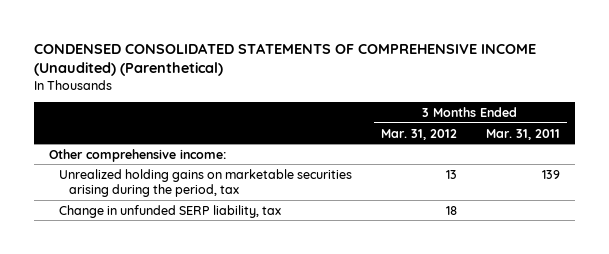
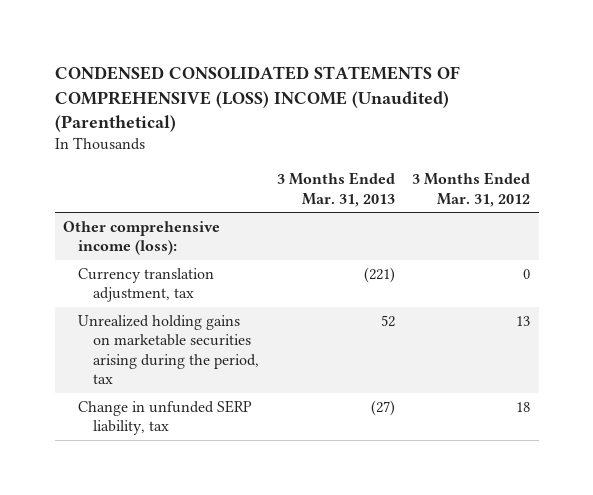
- CONDENSED CONSOLIDATED STATEMENTS OF COMPREHENSIVE INCOME (Unaudited) (Parenthetical)
+ CONDENSED CONSOLIDATED STATEMENTS OF COMPREHENSIVE (LOSS) INCOME (Unaudited) (Parenthetical)
- | 3 Months Ended Mar. 31, 2012 | 3 Months Ended Mar. 31, 2011
+ | 3 Months Ended Mar. 31, 2013 | 3 Months Ended Mar. 31, 2012
- Other comprehensive income:
+ Other comprehensive income (loss):
+ Currency translation adjustment, tax | (221) | 0

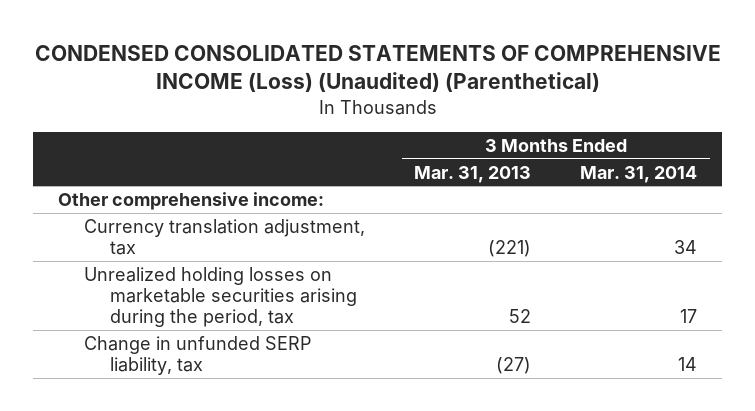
- CONDENSED CONSOLIDATED STATEMENTS OF COMPREHENSIVE (LOSS) INCOME (Unaudited) (Parenthetical)
+ CONDENSED CONSOLIDATED STATEMENTS OF COMPREHENSIVE INCOME (Loss) (Unaudited) (Parenthetical)
- | 3 Months Ended Mar. 31, 2013 | 3 Months Ended Mar. 31, 2012
+ | 3 Months Ended Mar. 31, 2013 | 3 Months Ended Mar. 31, 2014
- Other comprehensive income (loss):
+ Other comprehensive income:
- Unrealized holding gains on marketable securities arising during the period, tax | 52 | 13
+ Unrealized holding losses on marketable securities arising during the period, tax | 52 | 17

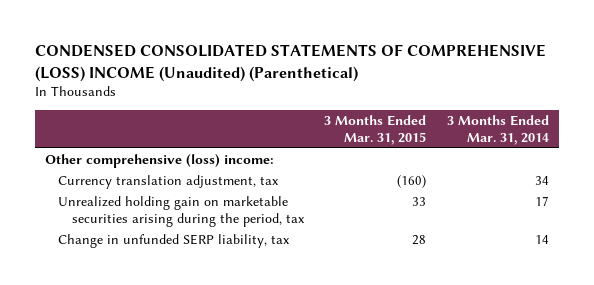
- CONDENSED CONSOLIDATED STATEMENTS OF COMPREHENSIVE INCOME (Loss) (Unaudited) (Parenthetical)
+ CONDENSED CONSOLIDATED STATEMENTS OF COMPREHENSIVE (LOSS) INCOME (Unaudited) (Parenthetical)
- | 3 Months Ended Mar. 31, 2013 | 3 Months Ended Mar. 31, 2014
+ | 3 Months Ended Mar. 31, 2015 | 3 Months Ended Mar. 31, 2014
- Other comprehensive income:
+ Other comprehensive (loss) income:
- Unrealized holding losses on marketable securities arising during the period, tax | 52 | 17
+ Unrealized holding gain on marketable securities arising during the period, tax | 33 | 17

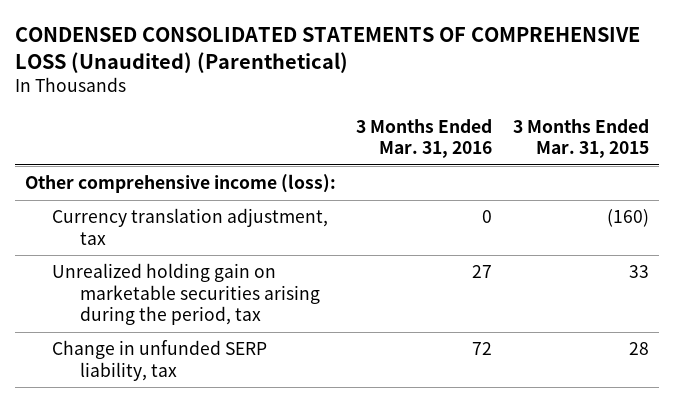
- CONDENSED CONSOLIDATED STATEMENTS OF COMPREHENSIVE (LOSS) INCOME (Unaudited) (Parenthetical)
+ CONDENSED CONSOLIDATED STATEMENTS OF COMPREHENSIVE LOSS (Unaudited) (Parenthetical)
- | 3 Months Ended Mar. 31, 2015 | 3 Months Ended Mar. 31, 2014
+ | 3 Months Ended Mar. 31, 2016 | 3 Months Ended Mar. 31, 2015
- Other comprehensive (loss) income:
+ Other comprehensive income (loss):

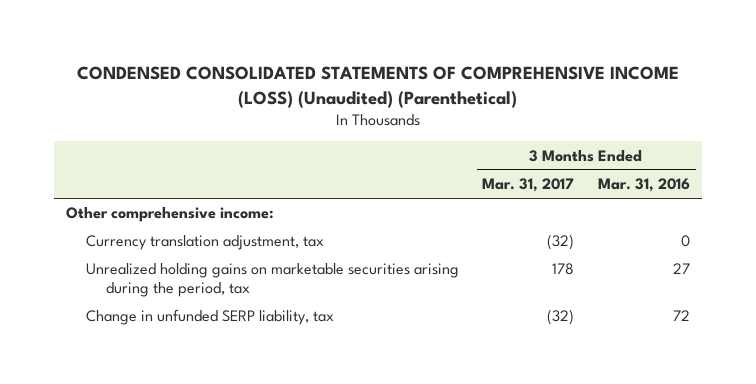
- CONDENSED CONSOLIDATED STATEMENTS OF COMPREHENSIVE LOSS (Unaudited) (Parenthetical)
+ CONDENSED CONSOLIDATED STATEMENTS OF COMPREHENSIVE INCOME (LOSS) (Unaudited) (Parenthetical)
- | 3 Months Ended Mar. 31, 2016 | 3 Months Ended Mar. 31, 2015
+ | 3 Months Ended Mar. 31, 2017 | 3 Months Ended Mar. 31, 2016
- Other comprehensive income (loss):
+ Other comprehensive income:
- Unrealized holding gain on marketable securities arising during the period, tax | 27 | 33
+ Unrealized holding gains on marketable securities arising during the period, tax | 178 | 27

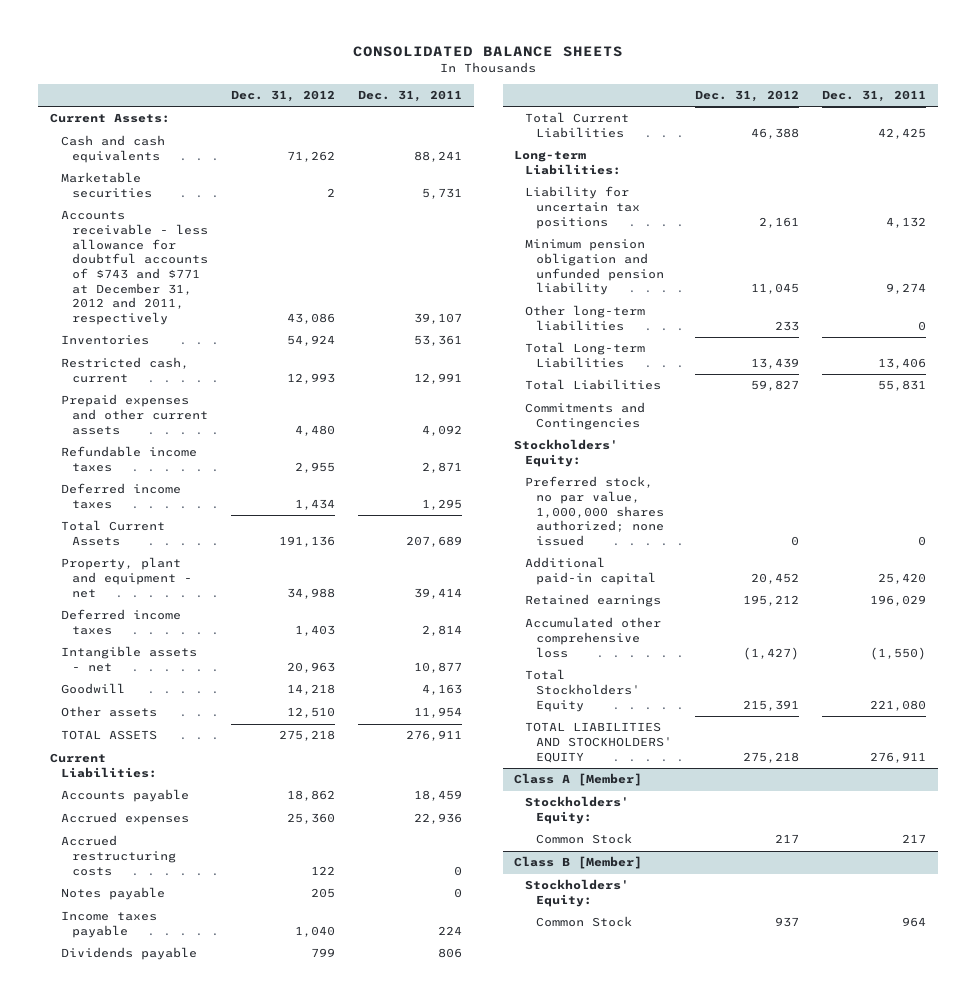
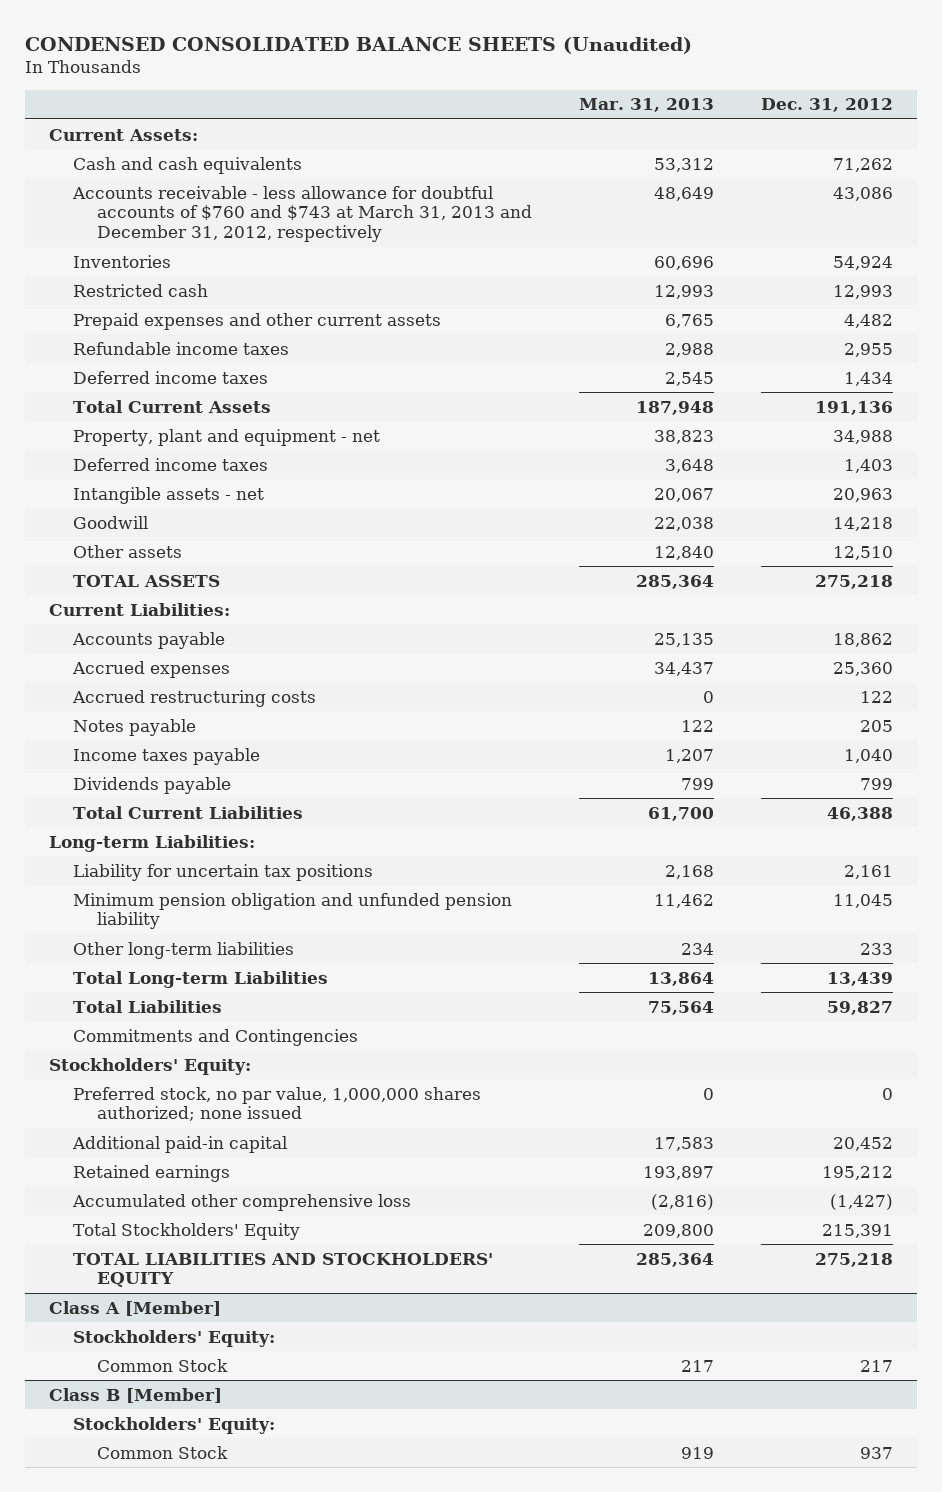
- CONSOLIDATED BALANCE SHEETS
+ CONDENSED CONSOLIDATED BALANCE SHEETS (Unaudited)
- | Dec. 31, 2012 | Dec. 31, 2011
+ | Mar. 31, 2013 | Dec. 31, 2012
- Marketable securities | 2 | 5,731
- Accounts receivable - less allowance for doubtful accounts of $743 and $771 at December 31, 2012 and 2011, respectively | 43,086 | 39,107
+ Accounts receivable - less allowance for doubtful accounts of $760 and $743 at March 31, 2013 and December 31, 2012, respectively | 48,649 | 43,086
- Restricted cash, current | 12,993 | 12,991
- Prepaid expenses and other current assets | 4,480 | 4,092
+ Restricted cash | 12,993 | 12,993
+ Prepaid expenses and other current assets | 6,765 | 4,482

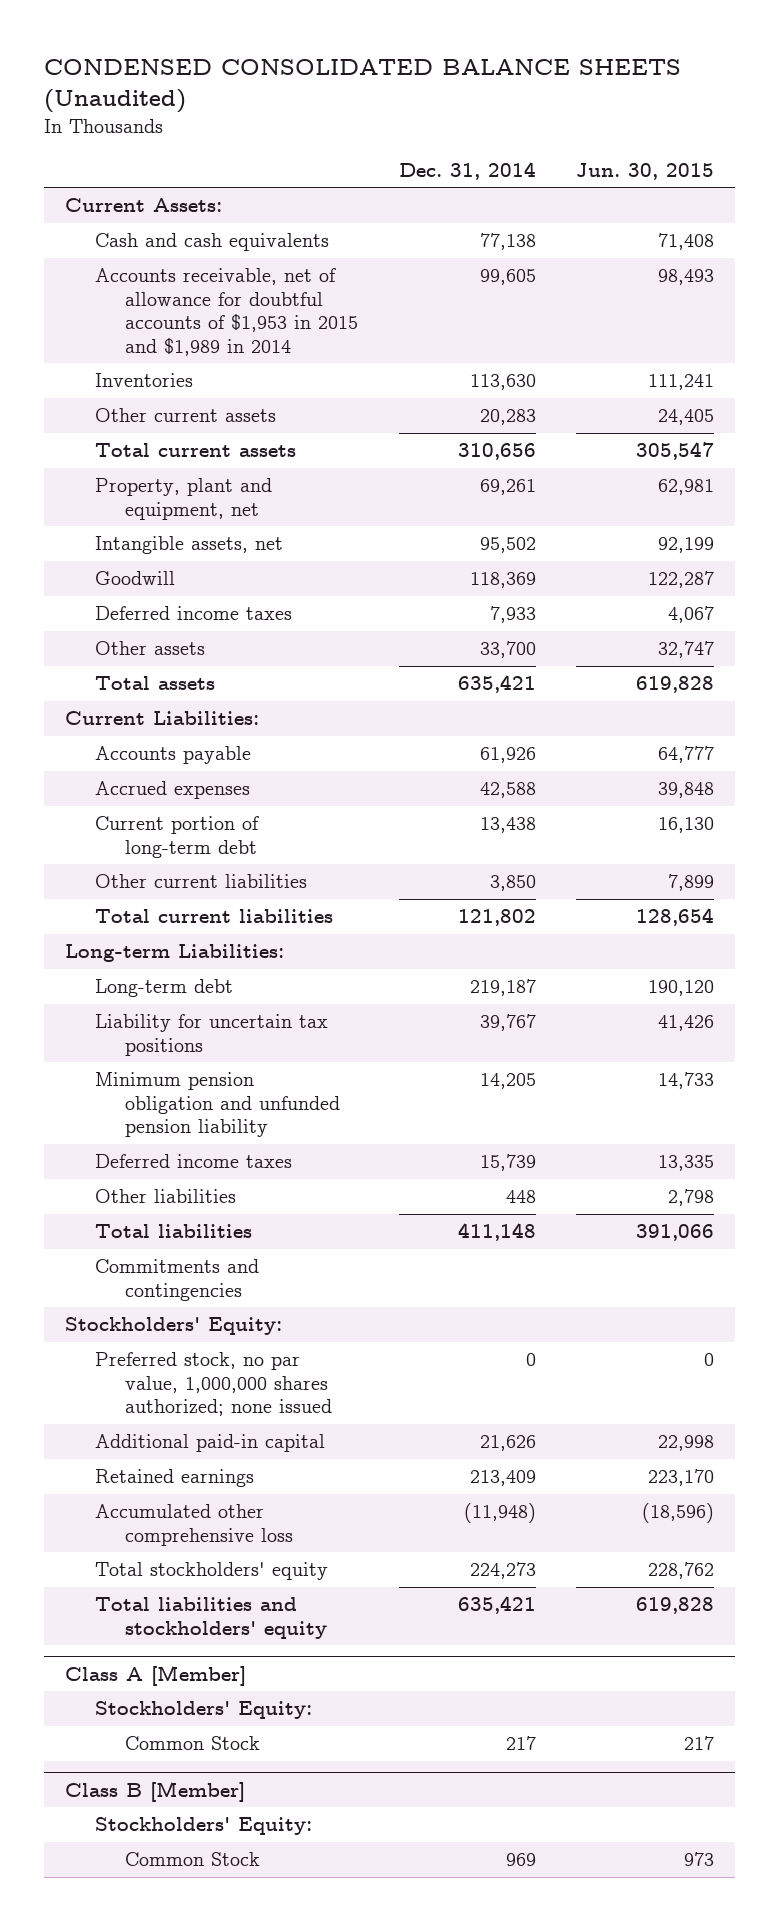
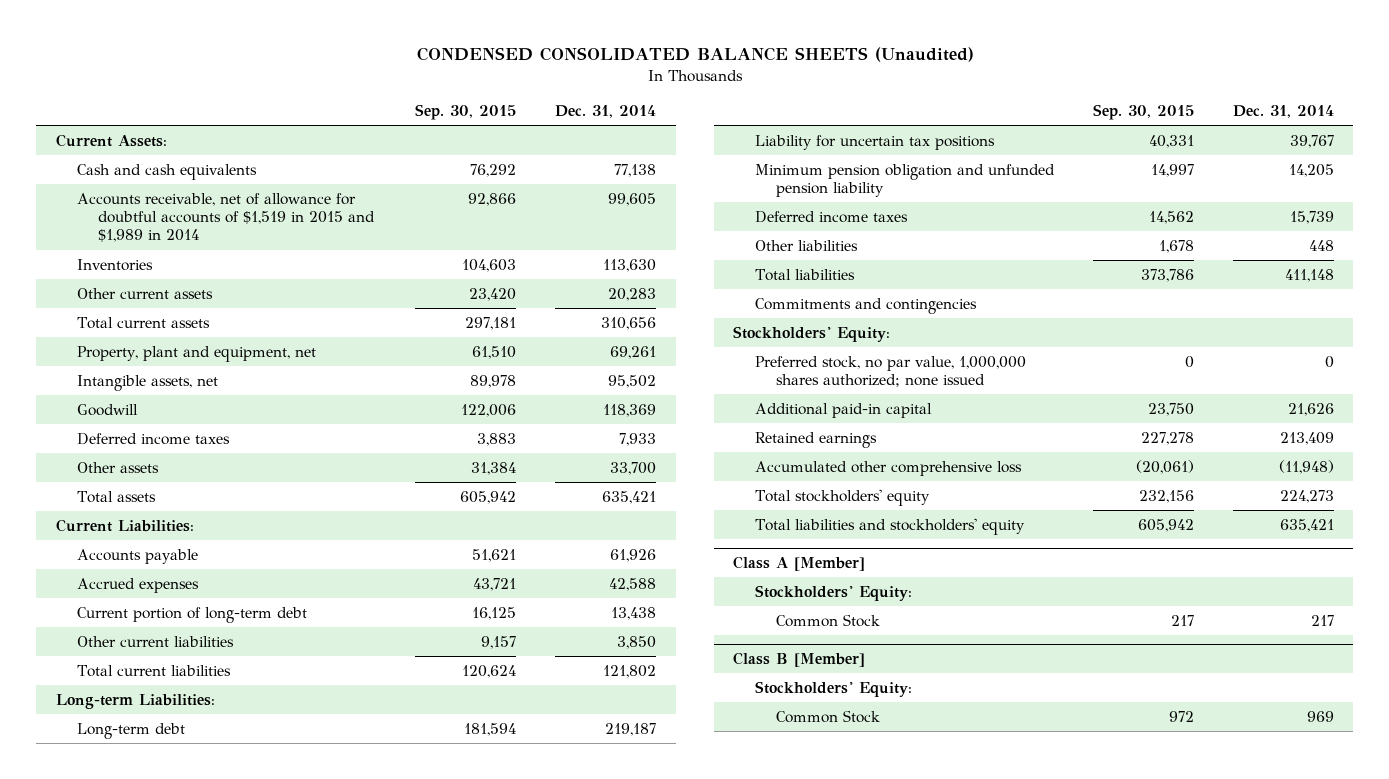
- | Dec. 31, 2014 | Jun. 30, 2015
+ | Sep. 30, 2015 | Dec. 31, 2014
- Accounts receivable, net of allowance for doubtful accounts of $1,953 in 2015 and $1,989 in 2014 | 99,605 | 98,493
+ Accounts receivable, net of allowance for doubtful accounts of $1,519 in 2015 and $1,989 in 2014 | 92,866 | 99,605

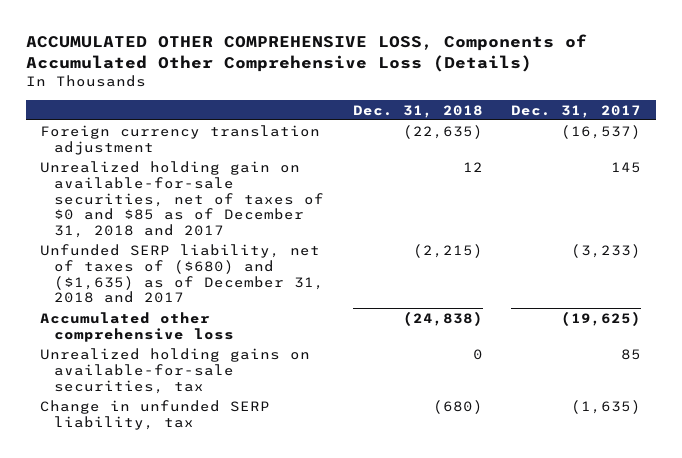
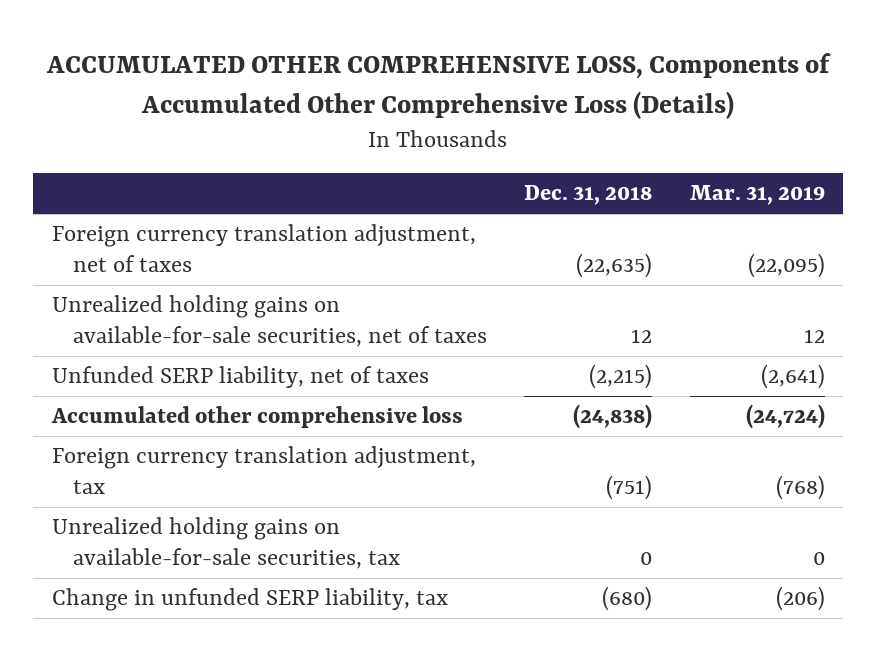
- | Dec. 31, 2018 | Dec. 31, 2017
+ | Dec. 31, 2018 | Mar. 31, 2019
- Foreign currency translation adjustment | (22,635) | (16,537)
- Unrealized holding gain on available-for-sale securities, net of taxes of $0 and $85 as of December 31, 2018 and 2017 | 12 | 145
- Unfunded SERP liability, net of taxes of ($680) and ($1,635) as of December 31, 2018 and 2017 | (2,215) | (3,233)
+ Foreign currency translation adjustment, net of taxes | (22,635) | (22,095)
+ Unrealized holding gains on available-for-sale securities, net of taxes | 12 | 12
+ Unfunded SERP liability, net of taxes | (2,215) | (2,641)
+ Foreign currency translation adjustment, tax | (751) | (768)

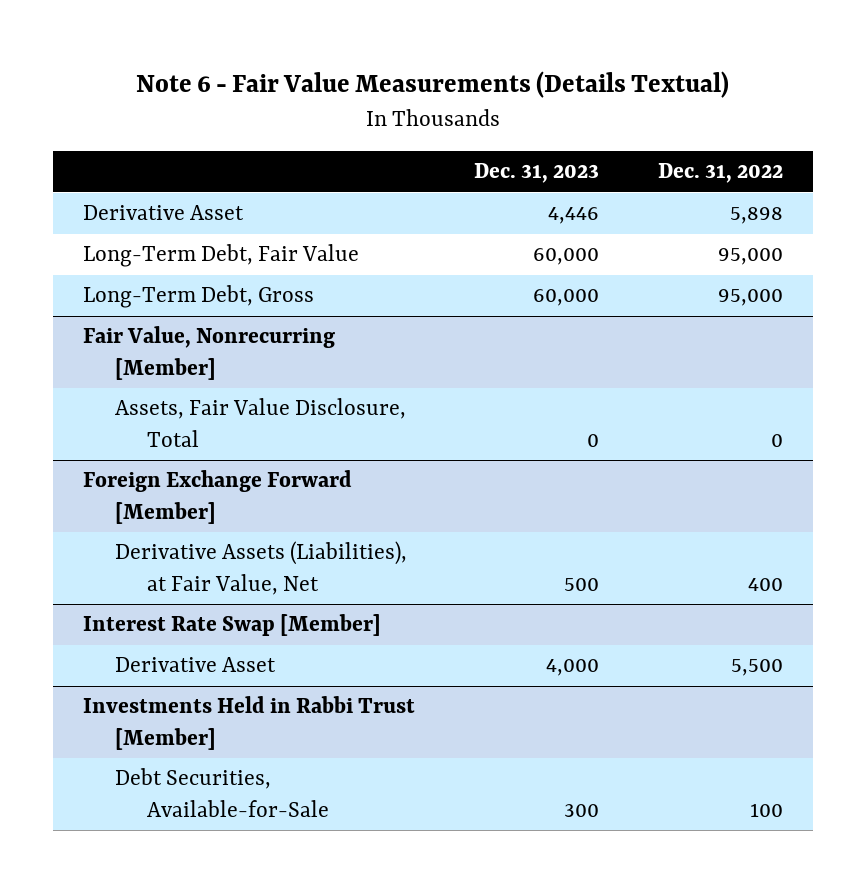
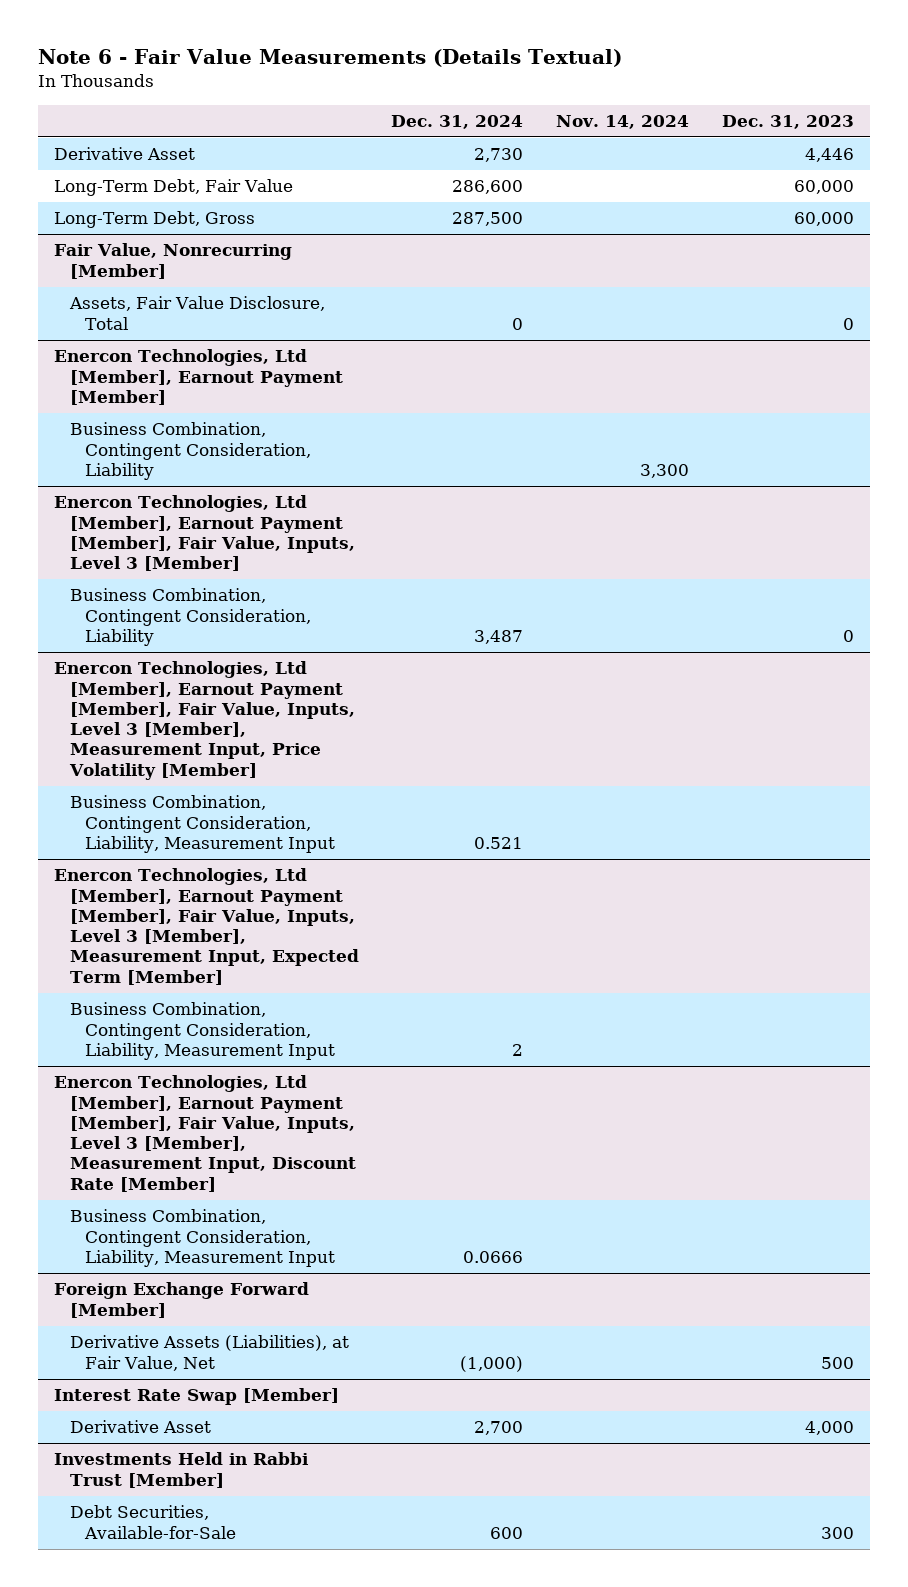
- | Dec. 31, 2023 | Dec. 31, 2022
+ | Dec. 31, 2024 | Nov. 14, 2024 | Dec. 31, 2023
+ Enercon Technologies, Ltd [Member], Earnout Payment [Member]
+ Business Combination, Contingent Consideration, Liability | | 3,300 |
+ Enercon Technologies, Ltd [Member], Earnout Payment [Member], Fair Value, Inputs, Level 3 [Member]
+ Business Combination, Contingent Consideration, Liability | 3,487 | | 0
+ Enercon Technologies, Ltd [Member], Earnout Payment [Member], Fair Value, Inputs, Level 3 [Member], Measurement Input, Price Volatility [Member]
+ Business Combination, Contingent Consideration, Liability, Measurement Input | 0.521 | |
+ Enercon Technologies, Ltd [Member], Earnout Payment [Member], Fair Value, Inputs, Level 3 [Member], Measurement Input, Expected Term [Member]
+ Business Combination, Contingent Consideration, Liability, Measurement Input | 2 | |
+ Enercon Technologies, Ltd [Member], Earnout Payment [Member], Fair Value, Inputs, Level 3 [Member], Measurement Input, Discount Rate [Member]
+ Business Combination, Contingent Consideration, Liability, Measurement Input | 0.0666 | |

